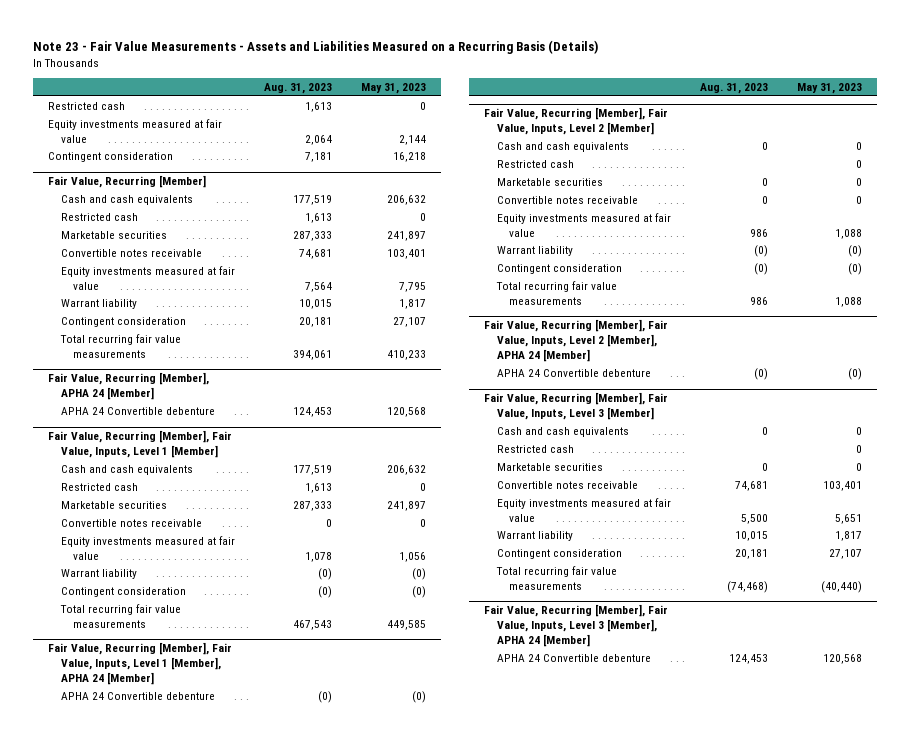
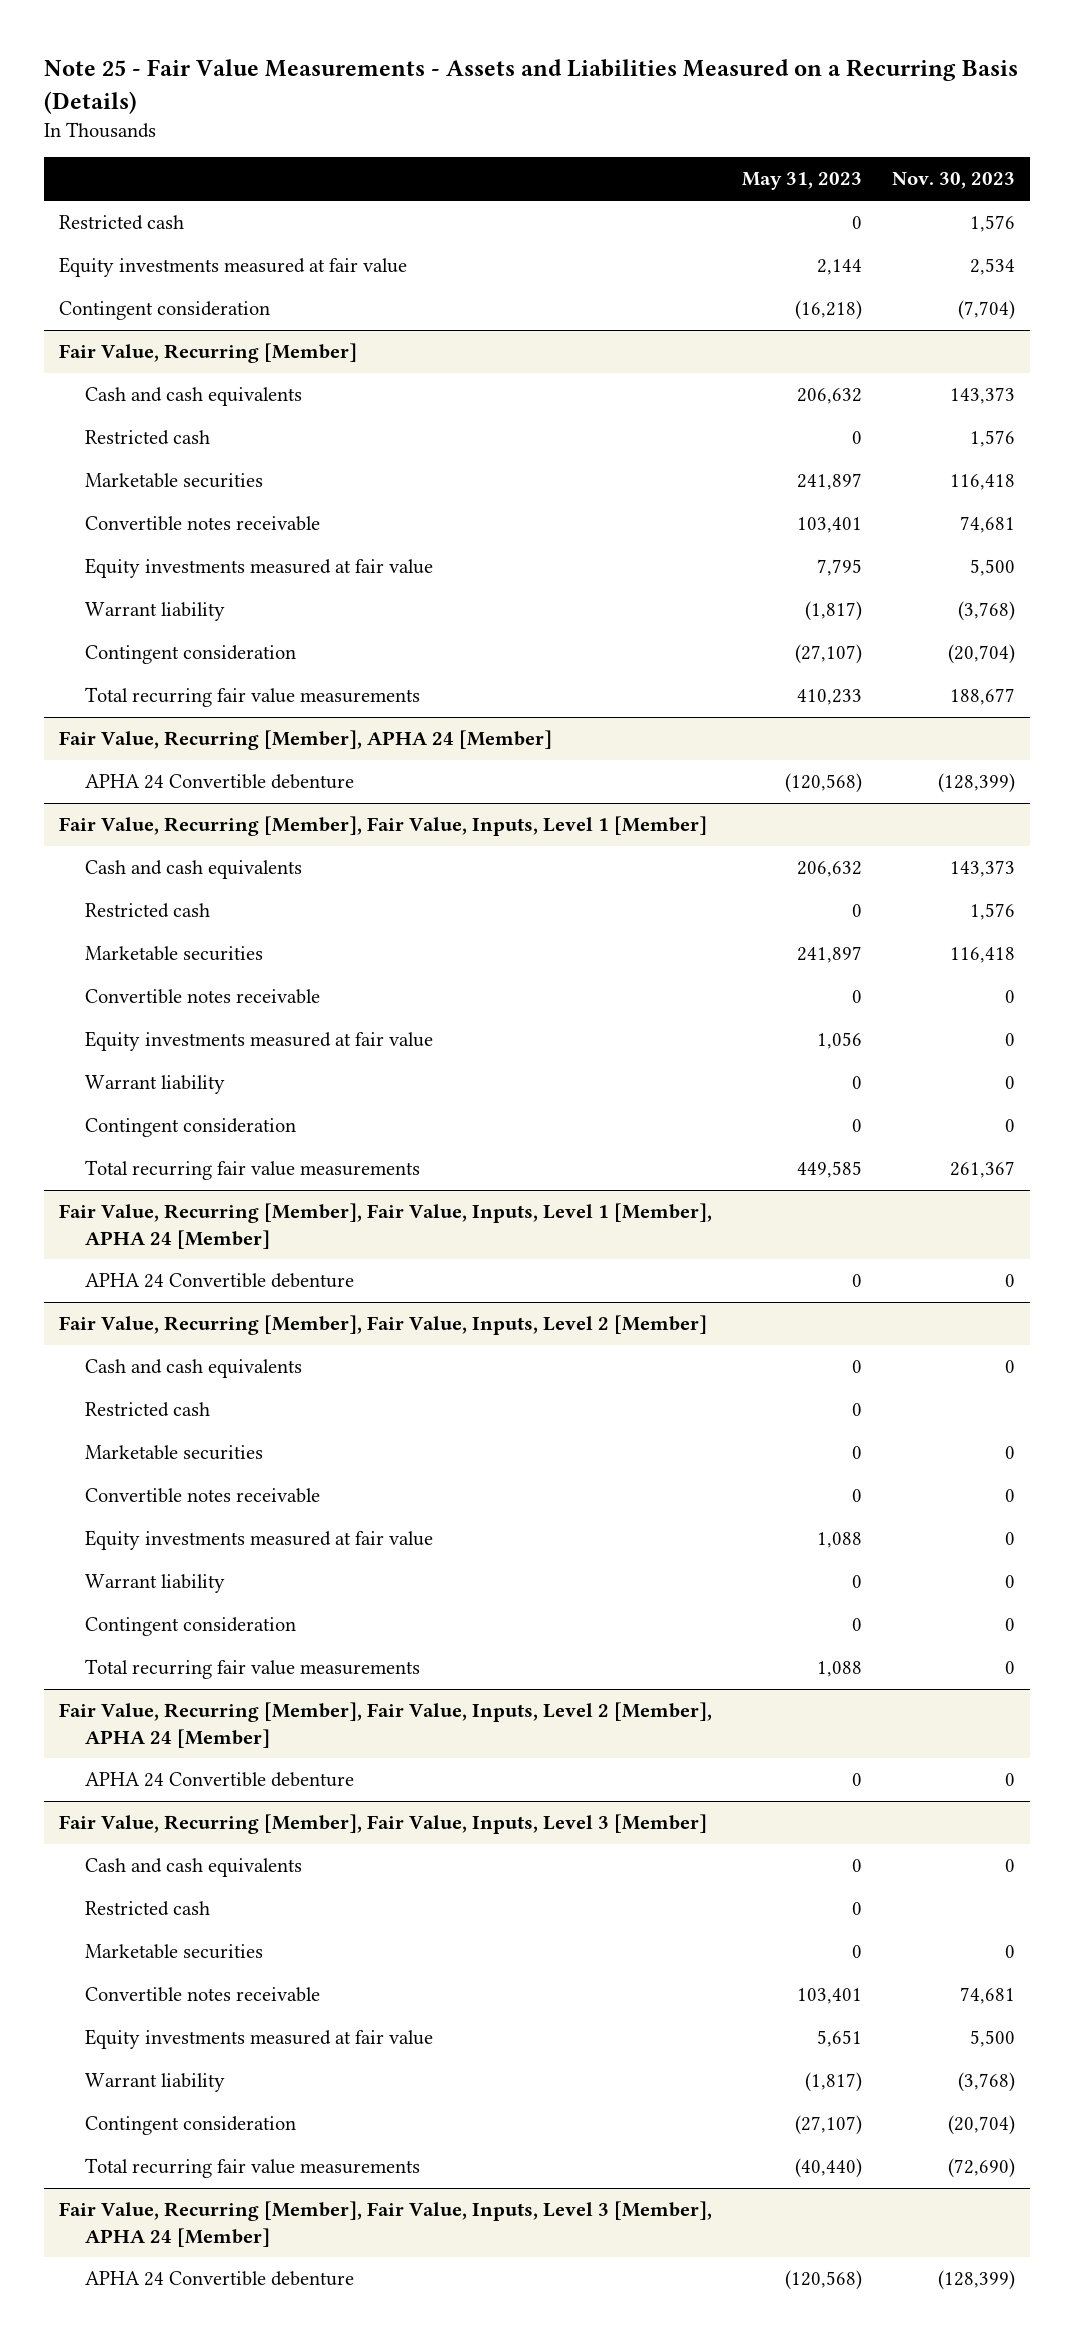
- Note 23 - Fair Value Measurements - Assets and Liabilities Measured on a Recurring Basis (Details)
+ Note 25 - Fair Value Measurements - Assets and Liabilities Measured on a Recurring Basis (Details)
- | Aug. 31, 2023 | May 31, 2023
+ | May 31, 2023 | Nov. 30, 2023
- Contingent consideration | 7,181 | 16,218
+ Contingent consideration | (16,218) | (7,704)
@ Fair Value, Recurring [Member]
- Warrant liability | 10,015 | 1,817
- Contingent consideration | 20,181 | 27,107
+ Warrant liability | (1,817) | (3,768)
+ Contingent consideration | (27,107) | (20,704)
@ Fair Value, Recurring [Member], APHA 24 [Member]
- APHA 24 Convertible debenture | 124,453 | 120,568
+ APHA 24 Convertible debenture | (120,568) | (128,399)
@ Fair Value, Recurring [Member], Fair Value, Inputs, Level 1 [Member]
- Warrant liability | (0) | (0)
- Contingent consideration | (0) | (0)
+ Warrant liability | 0 | 0
+ Contingent consideration | 0 | 0
@ Fair Value, Recurring [Member], Fair Value, Inputs, Level 1 [Member], APHA 24 [Member]
- APHA 24 Convertible debenture | (0) | (0)
+ APHA 24 Convertible debenture | 0 | 0
@ Fair Value, Recurring [Member], Fair Value, Inputs, Level 2 [Member]
- Warrant liability | (0) | (0)
- Contingent consideration | (0) | (0)
+ Warrant liability | 0 | 0
+ Contingent consideration | 0 | 0
@ Fair Value, Recurring [Member], Fair Value, Inputs, Level 2 [Member], APHA 24 [Member]
- APHA 24 Convertible debenture | (0) | (0)
+ APHA 24 Convertible debenture | 0 | 0
@ Fair Value, Recurring [Member], Fair Value, Inputs, Level 3 [Member]
- Warrant liability | 10,015 | 1,817
- Contingent consideration | 20,181 | 27,107
+ Warrant liability | (1,817) | (3,768)
+ Contingent consideration | (27,107) | (20,704)
@ Fair Value, Recurring [Member], Fair Value, Inputs, Level 3 [Member], APHA 24 [Member]
- APHA 24 Convertible debenture | 124,453 | 120,568
+ APHA 24 Convertible debenture | (120,568) | (128,399)

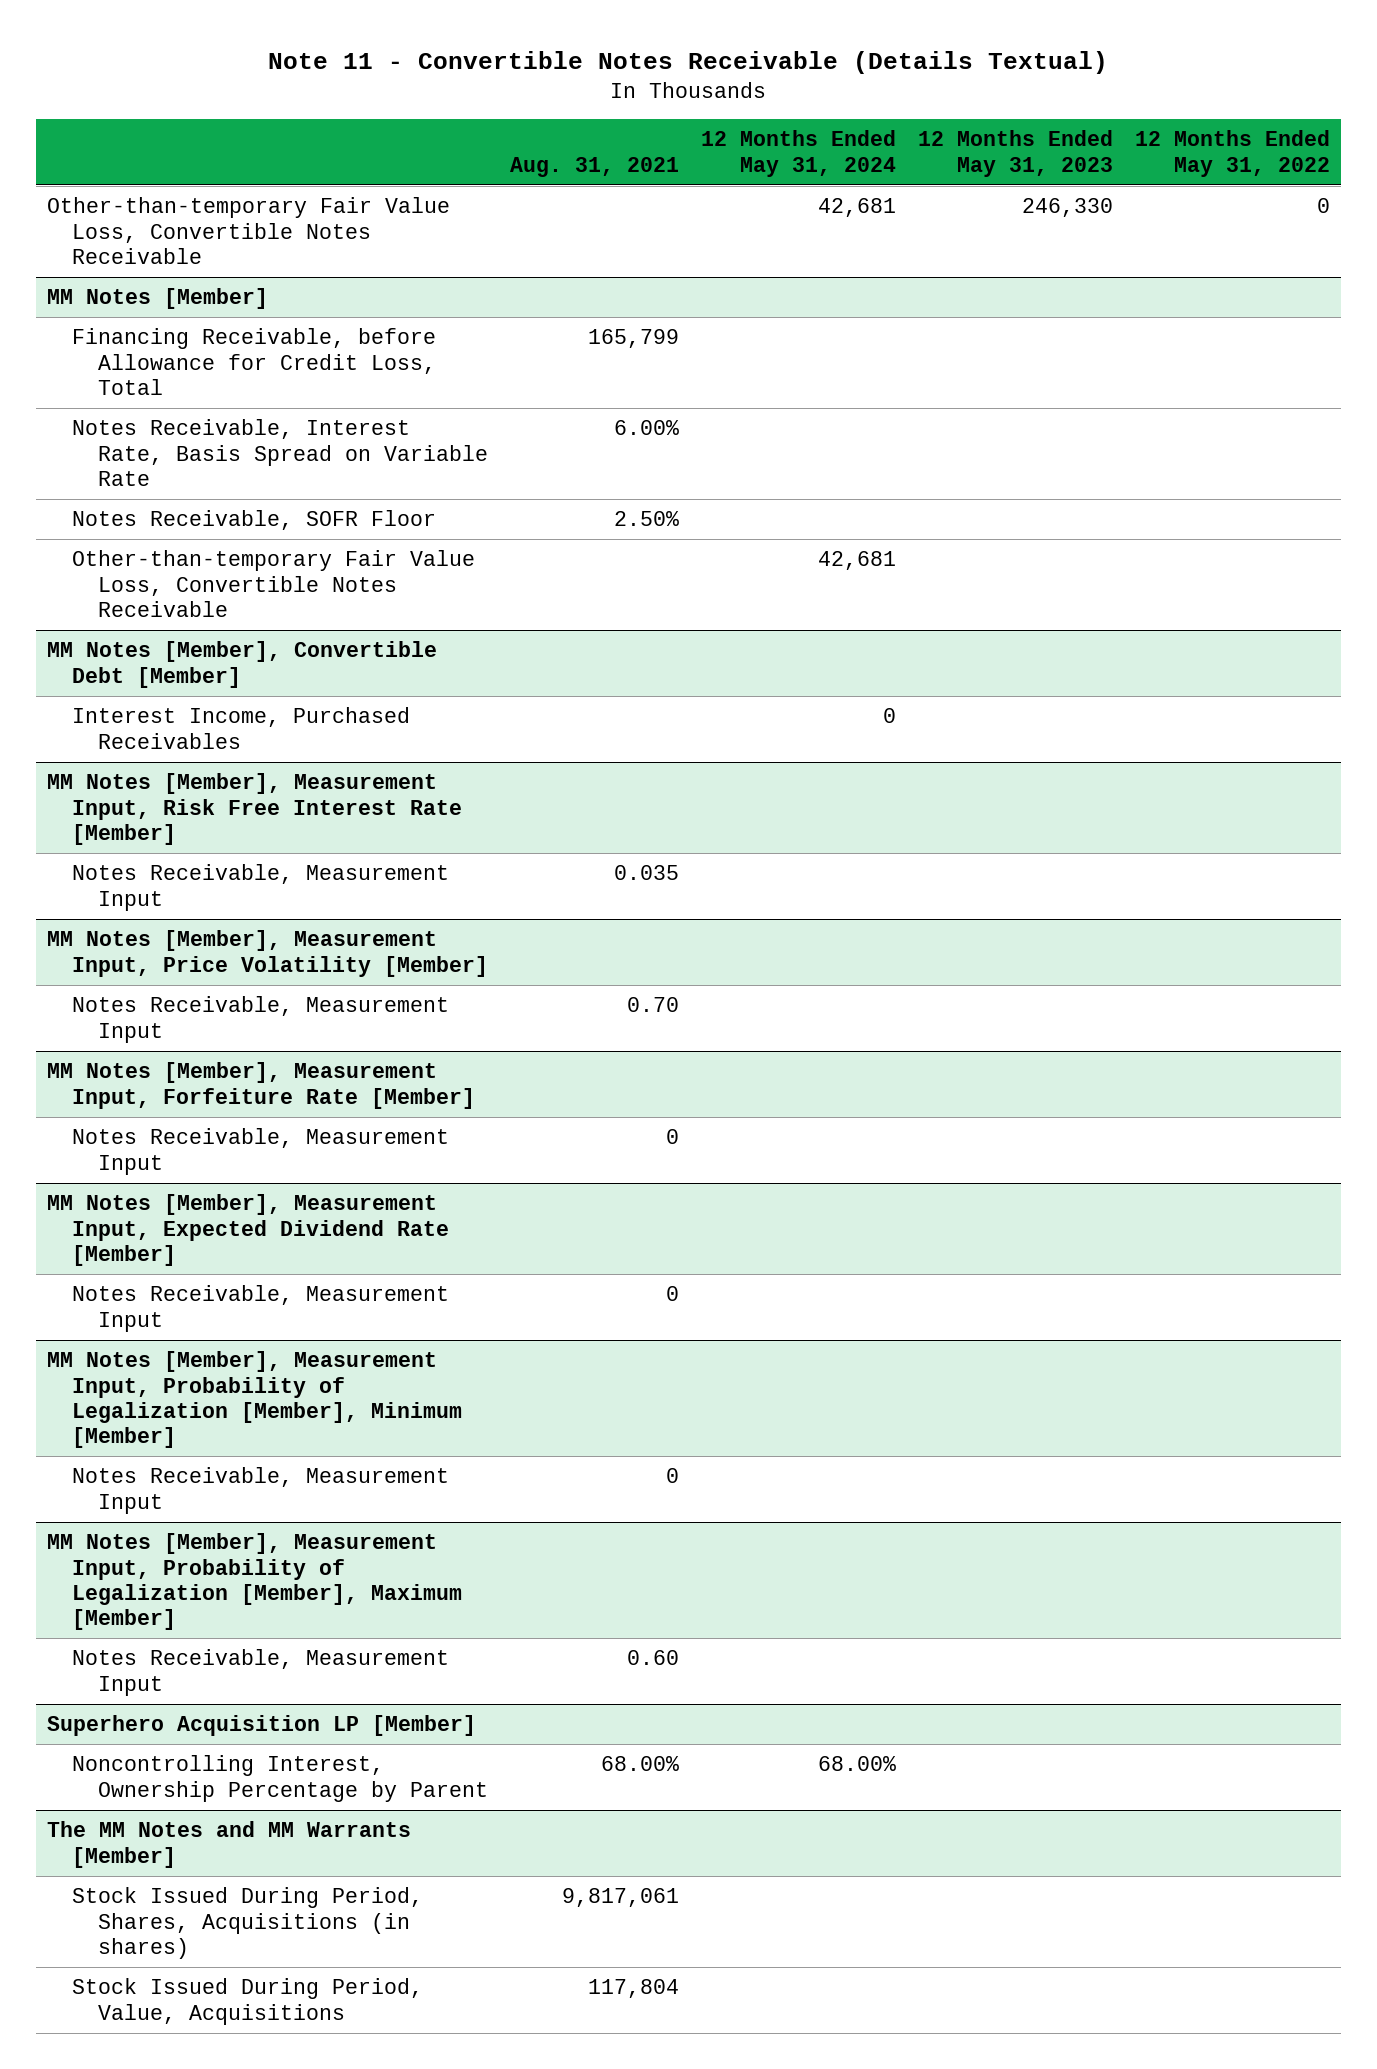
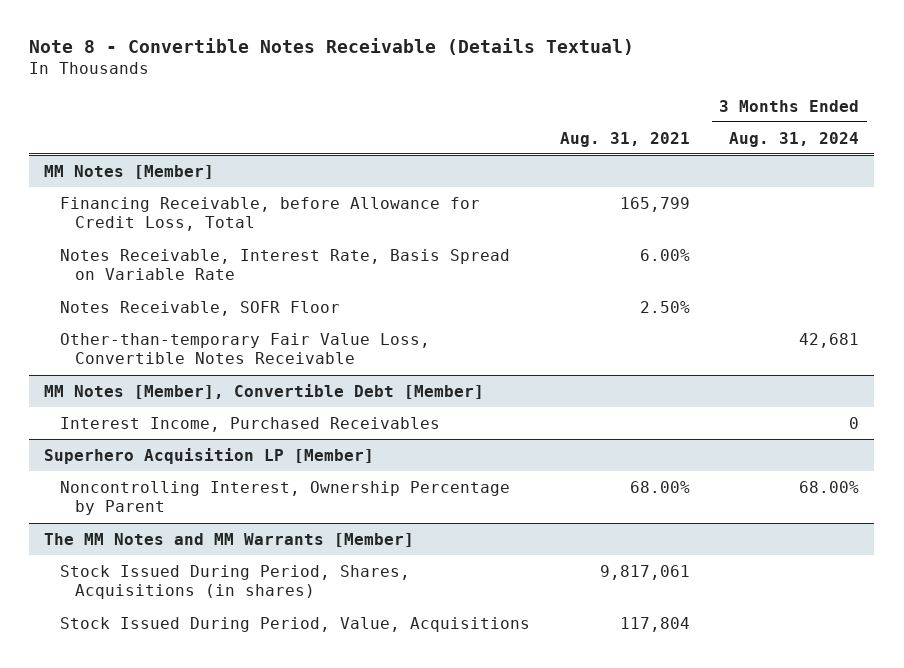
- Note 11 - Convertible Notes Receivable (Details Textual)
+ Note 8 - Convertible Notes Receivable (Details Textual)
- | Aug. 31, 2021 | 12 Months Ended May 31, 2024 | 12 Months Ended May 31, 2023 | 12 Months Ended May 31, 2022
+ | Aug. 31, 2021 | 3 Months Ended Aug. 31, 2024
- Other-than-temporary Fair Value Loss, Convertible Notes Receivable | | 42,681 | 246,330 | 0
- MM Notes [Member], Measurement Input, Risk Free Interest Rate [Member]
- Notes Receivable, Measurement Input | 0.035 | | |
- MM Notes [Member], Measurement Input, Price Volatility [Member]
- Notes Receivable, Measurement Input | 0.70 | | |
- MM Notes [Member], Measurement Input, Forfeiture Rate [Member]
- Notes Receivable, Measurement Input | 0 | | |
- MM Notes [Member], Measurement Input, Expected Dividend Rate [Member]
- Notes Receivable, Measurement Input | 0 | | |
- MM Notes [Member], Measurement Input, Probability of Legalization [Member], Minimum [Member]
- Notes Receivable, Measurement Input | 0 | | |
- MM Notes [Member], Measurement Input, Probability of Legalization [Member], Maximum [Member]
- Notes Receivable, Measurement Input | 0.60 | | |

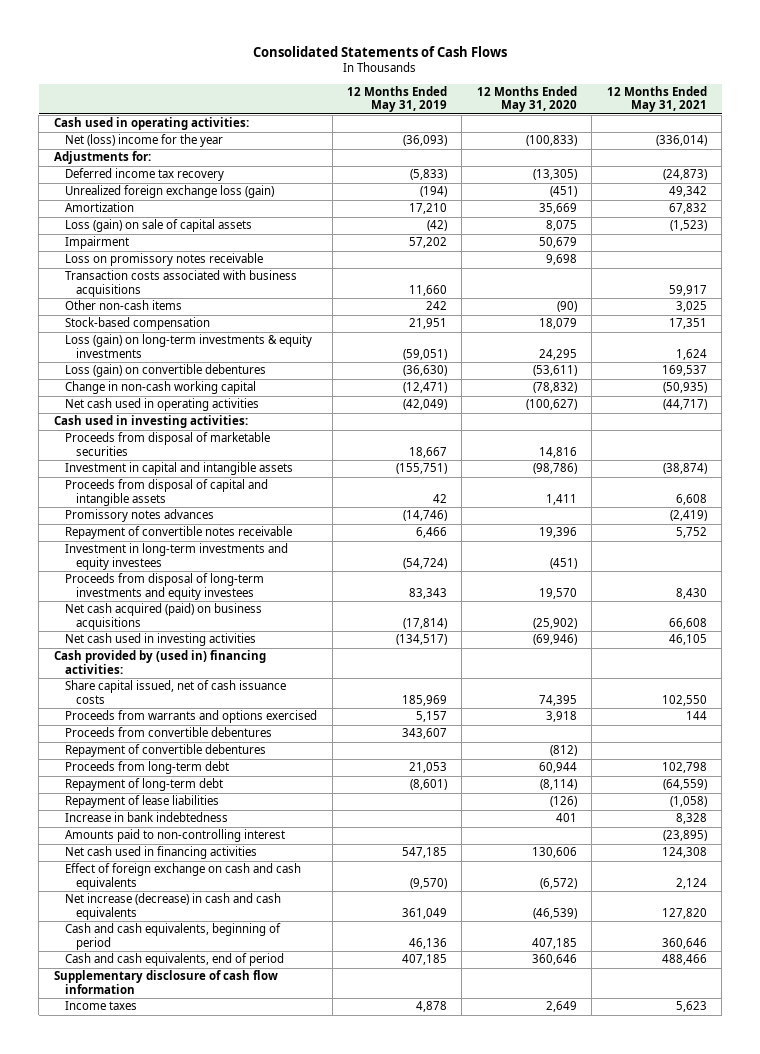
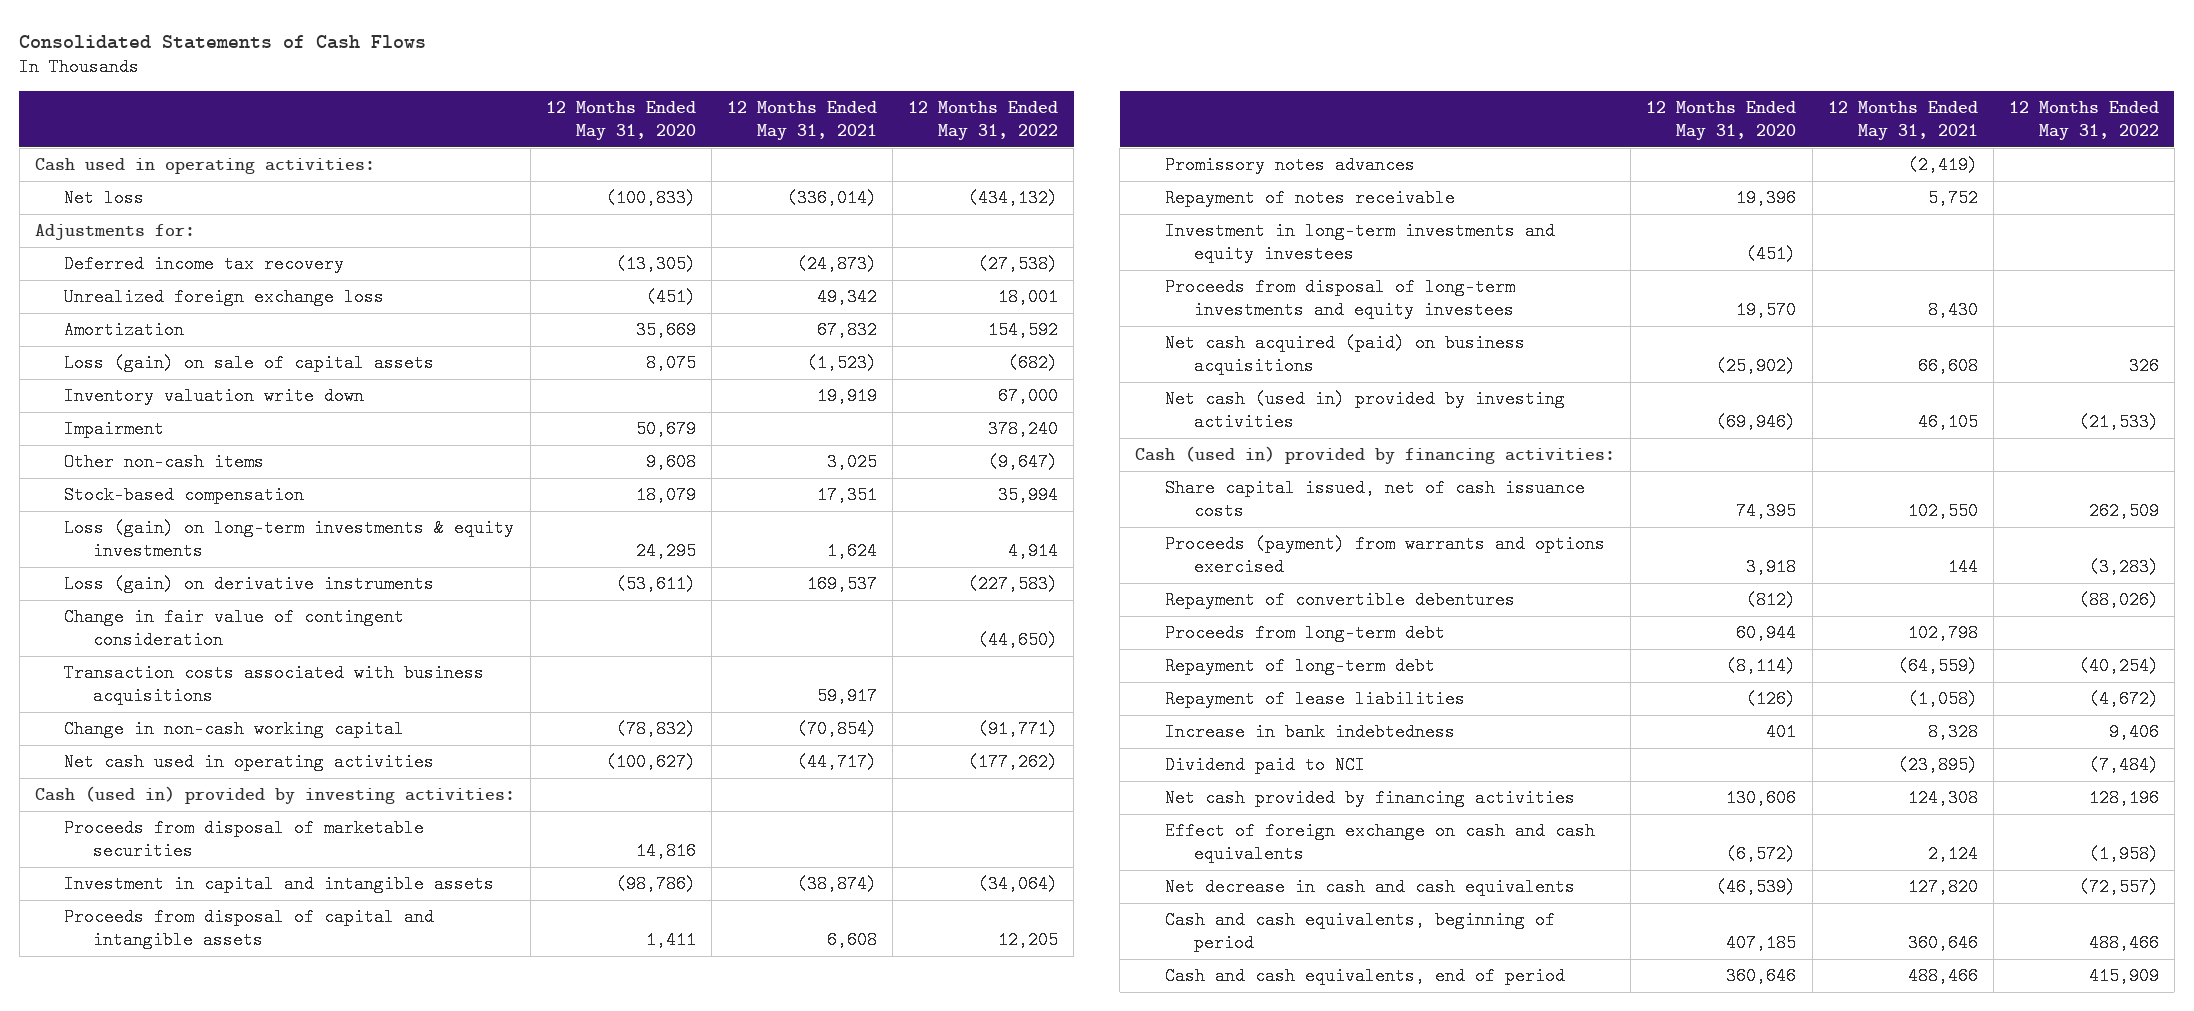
- | 12 Months Ended May 31, 2019 | 12 Months Ended May 31, 2020 | 12 Months Ended May 31, 2021
+ | 12 Months Ended May 31, 2020 | 12 Months Ended May 31, 2021 | 12 Months Ended May 31, 2022
- Net (loss) income for the year | (36,093) | (100,833) | (336,014)
+ Net loss | (100,833) | (336,014) | (434,132)
- Unrealized foreign exchange loss (gain) | (194) | (451) | 49,342
+ Unrealized foreign exchange loss | (451) | 49,342 | 18,001
+ Inventory valuation write down | | 19,919 | 67,000
- Loss on promissory notes receivable | | 9,698 |
- Other non-cash items | 242 | (90) | 3,025
+ Other non-cash items | 9,608 | 3,025 | (9,647)
- Loss (gain) on convertible debentures | (36,630) | (53,611) | 169,537
- Change in non-cash working capital | (12,471) | (78,832) | (50,935)
+ Loss (gain) on derivative instruments | (53,611) | 169,537 | (227,583)
+ Change in fair value of contingent consideration | | | (44,650)
moved down: Transaction costs associated with business acquisitions | | 59,917 |
+ Change in non-cash working capital | (78,832) | (70,854) | (91,771)
- Cash used in investing activities:
+ Cash (used in) provided by investing activities:
- Repayment of convertible notes receivable | 6,466 | 19,396 | 5,752
+ Repayment of notes receivable | 19,396 | 5,752 |
- Net cash used in investing activities | (134,517) | (69,946) | 46,105
- Cash provided by (used in) financing activities:
+ Net cash (used in) provided by investing activities | (69,946) | 46,105 | (21,533)
+ Cash (used in) provided by financing activities:
- Proceeds from warrants and options exercised | 5,157 | 3,918 | 144
- Proceeds from convertible debentures | 343,607 | |
+ Proceeds (payment) from warrants and options exercised | 3,918 | 144 | (3,283)
- Amounts paid to non-controlling interest | | | (23,895)
- Net cash used in financing activities | 547,185 | 130,606 | 124,308
+ Dividend paid to NCI | | (23,895) | (7,484)
+ Net cash provided by financing activities | 130,606 | 124,308 | 128,196
- Net increase (decrease) in cash and cash equivalents | 361,049 | (46,539) | 127,820
+ Net decrease in cash and cash equivalents | (46,539) | 127,820 | (72,557)
- Supplementary disclosure of cash flow information
- Income taxes | 4,878 | 2,649 | 5,623

